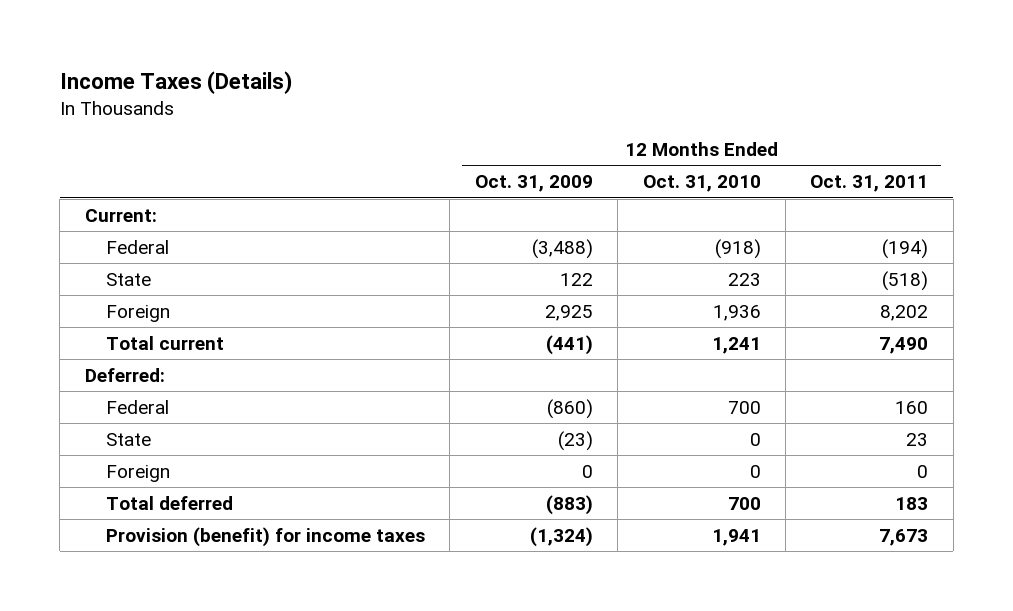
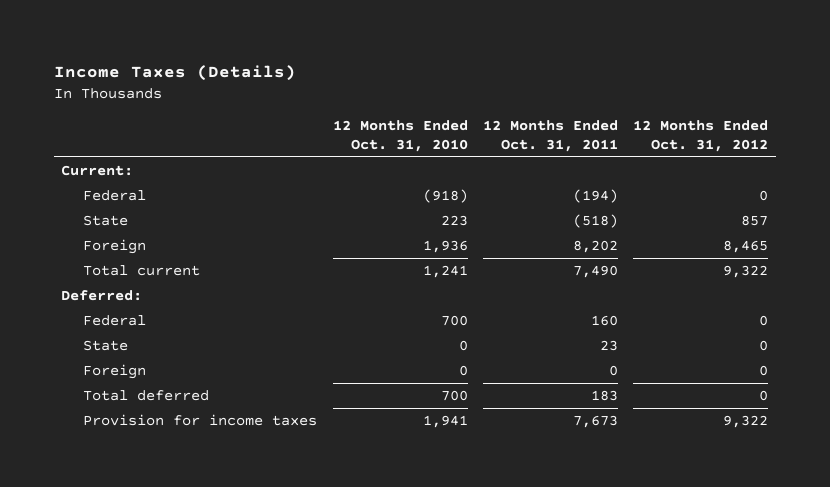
- | 12 Months Ended Oct. 31, 2009 | 12 Months Ended Oct. 31, 2010 | 12 Months Ended Oct. 31, 2011
+ | 12 Months Ended Oct. 31, 2010 | 12 Months Ended Oct. 31, 2011 | 12 Months Ended Oct. 31, 2012
- Provision (benefit) for income taxes | (1,324) | 1,941 | 7,673
+ Provision for income taxes | 1,941 | 7,673 | 9,322

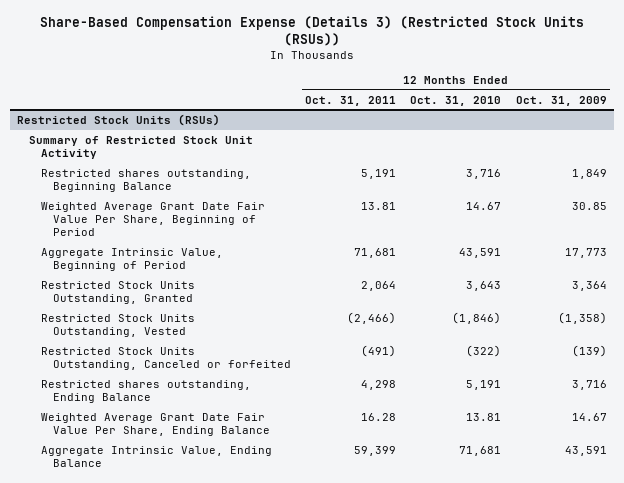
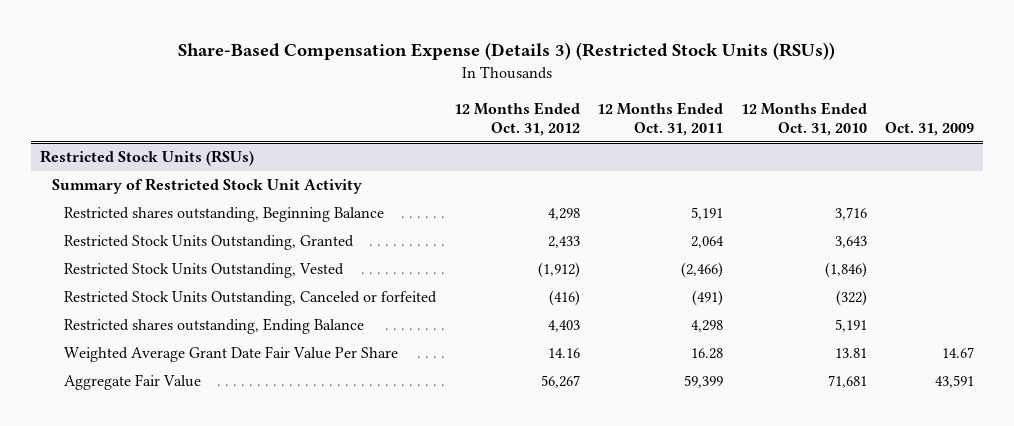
- | 12 Months Ended Oct. 31, 2011 | 12 Months Ended Oct. 31, 2010 | 12 Months Ended Oct. 31, 2009
+ | 12 Months Ended Oct. 31, 2012 | 12 Months Ended Oct. 31, 2011 | 12 Months Ended Oct. 31, 2010 | Oct. 31, 2009
@ Restricted Stock Units (RSUs)
- Weighted Average Grant Date Fair Value Per Share, Beginning of Period | 13.81 | 14.67 | 30.85
- Aggregate Intrinsic Value, Beginning of Period | 71,681 | 43,591 | 17,773
- Weighted Average Grant Date Fair Value Per Share, Ending Balance | 16.28 | 13.81 | 14.67
- Aggregate Intrinsic Value, Ending Balance | 59,399 | 71,681 | 43,591
+ Weighted Average Grant Date Fair Value Per Share | 14.16 | 16.28 | 13.81 | 14.67
+ Aggregate Fair Value | 56,267 | 59,399 | 71,681 | 43,591

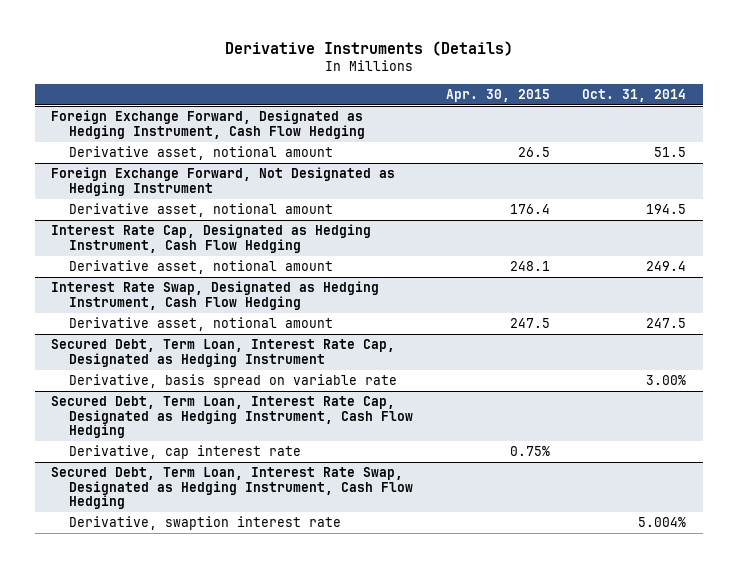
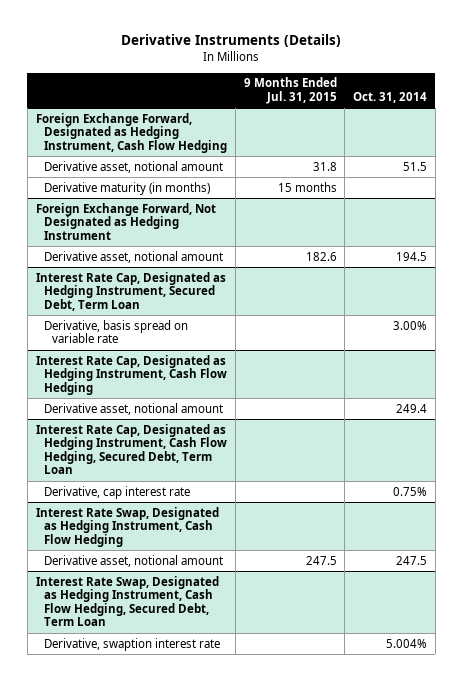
- | Apr. 30, 2015 | Oct. 31, 2014
+ | 9 Months Ended Jul. 31, 2015 | Oct. 31, 2014
@ Foreign Exchange Forward, Designated as Hedging Instrument, Cash Flow Hedging
+ Derivative maturity (in months) | 15 months |
+ Interest Rate Cap, Designated as Hedging Instrument, Secured Debt, Term Loan
+ Derivative, basis spread on variable rate | | 3.00%
+ Interest Rate Cap, Designated as Hedging Instrument, Cash Flow Hedging, Secured Debt, Term Loan
+ Derivative, cap interest rate | | 0.75%
- Secured Debt, Term Loan, Interest Rate Cap, Designated as Hedging Instrument
- Derivative, basis spread on variable rate | | 3.00%
- Secured Debt, Term Loan, Interest Rate Cap, Designated as Hedging Instrument, Cash Flow Hedging
- Derivative, cap interest rate | 0.75% |
- Secured Debt, Term Loan, Interest Rate Swap, Designated as Hedging Instrument, Cash Flow Hedging
+ Interest Rate Swap, Designated as Hedging Instrument, Cash Flow Hedging, Secured Debt, Term Loan

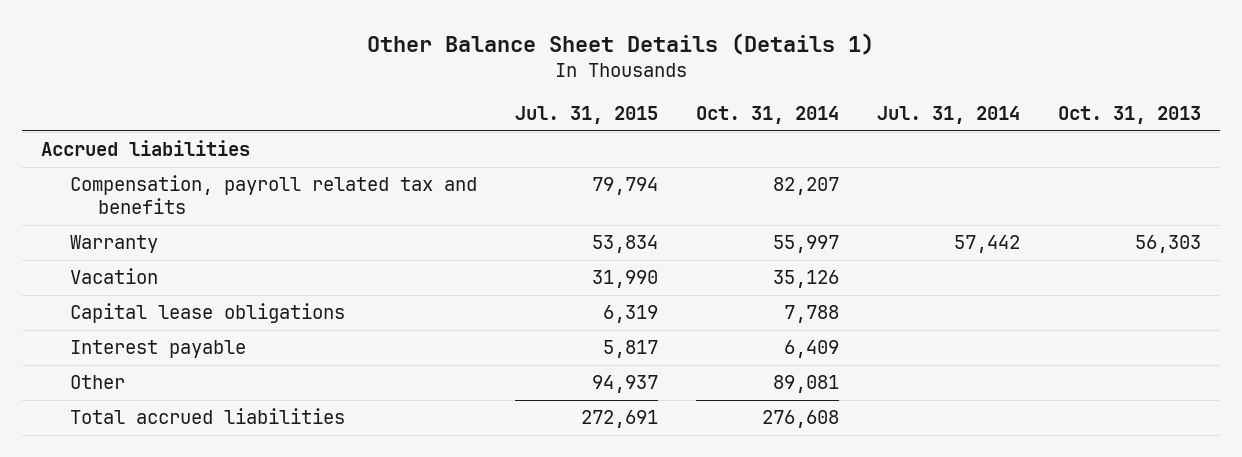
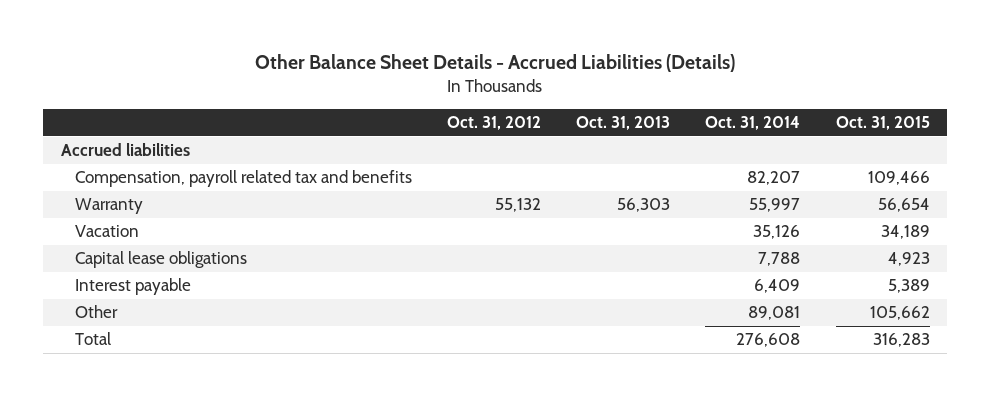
- Other Balance Sheet Details (Details 1)
+ Other Balance Sheet Details - Accrued Liabilities (Details)
- | Jul. 31, 2015 | Oct. 31, 2014 | Jul. 31, 2014 | Oct. 31, 2013
+ | Oct. 31, 2012 | Oct. 31, 2013 | Oct. 31, 2014 | Oct. 31, 2015
- Total accrued liabilities | 272,691 | 276,608 | |
+ Total | | | 276,608 | 316,283

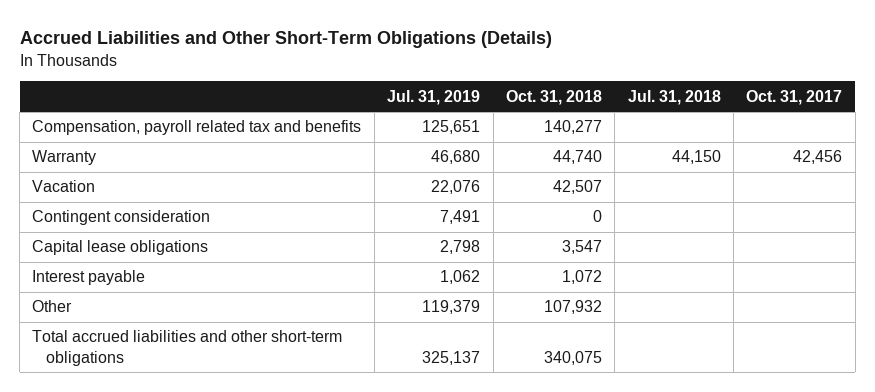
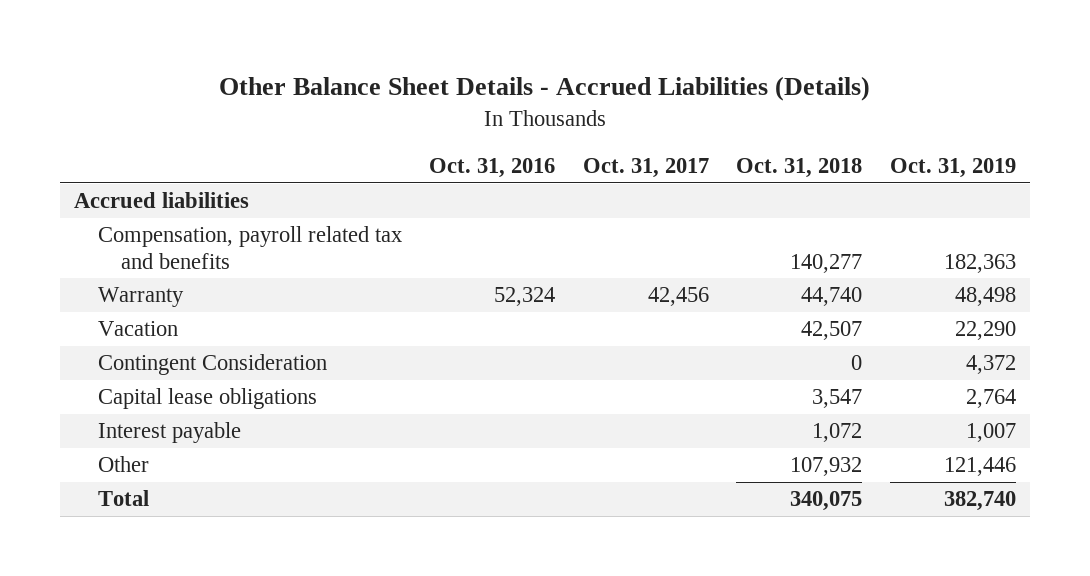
- Accrued Liabilities and Other Short-Term Obligations (Details)
+ Other Balance Sheet Details - Accrued Liabilities (Details)
- | Jul. 31, 2019 | Oct. 31, 2018 | Jul. 31, 2018 | Oct. 31, 2017
+ | Oct. 31, 2016 | Oct. 31, 2017 | Oct. 31, 2018 | Oct. 31, 2019
+ Accrued liabilities
- Contingent consideration | 7,491 | 0 | |
+ Contingent Consideration | | | 0 | 4,372
- Total accrued liabilities and other short-term obligations | 325,137 | 340,075 | |
+ Total | | | 340,075 | 382,740

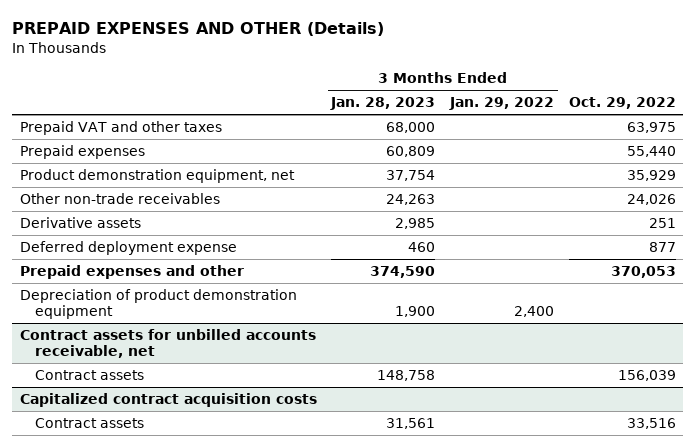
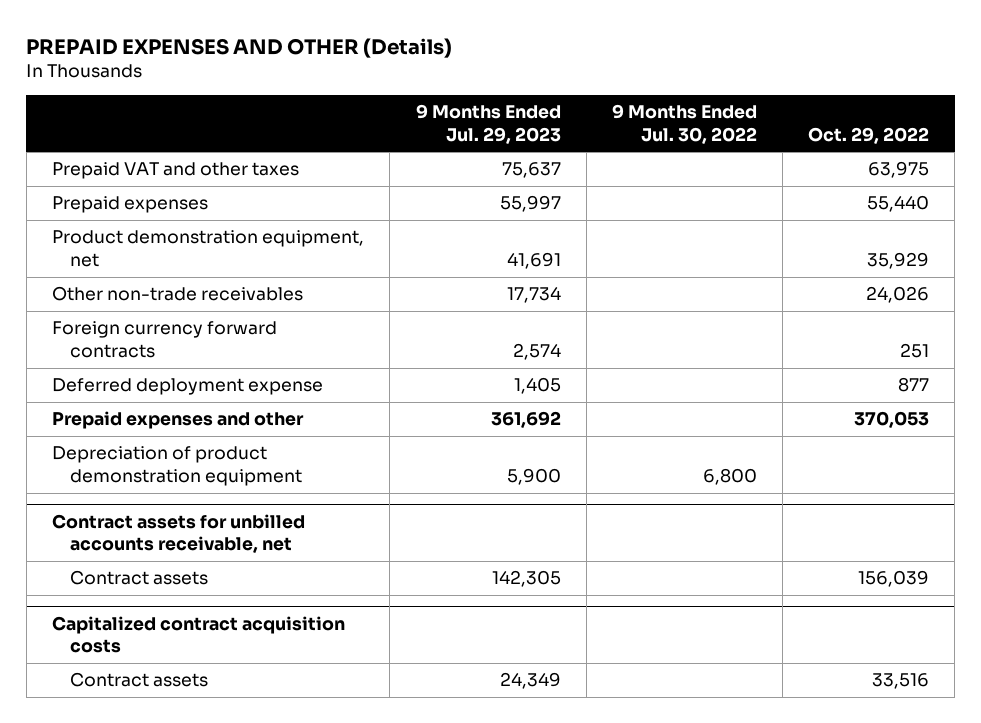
- | 3 Months Ended Jan. 28, 2023 | 3 Months Ended Jan. 29, 2022 | Oct. 29, 2022
+ | 9 Months Ended Jul. 29, 2023 | 9 Months Ended Jul. 30, 2022 | Oct. 29, 2022
- Derivative assets | 2,985 | | 251
+ Foreign currency forward contracts | 2,574 | | 251

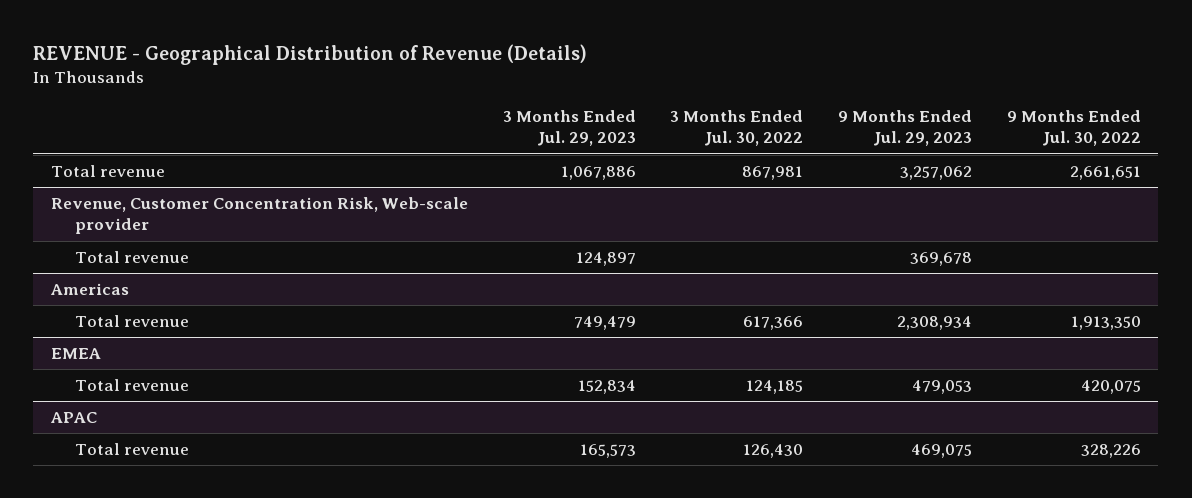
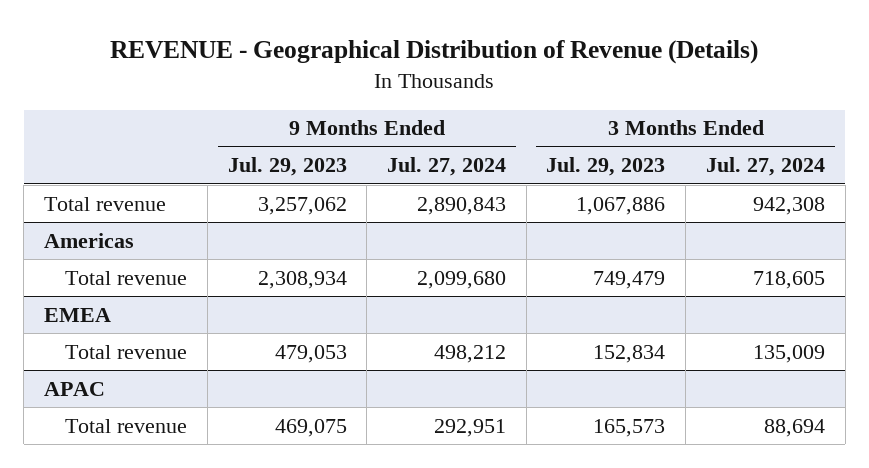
- | 3 Months Ended Jul. 29, 2023 | 3 Months Ended Jul. 30, 2022 | 9 Months Ended Jul. 29, 2023 | 9 Months Ended Jul. 30, 2022
+ | 9 Months Ended Jul. 29, 2023 | 9 Months Ended Jul. 27, 2024 | 3 Months Ended Jul. 29, 2023 | 3 Months Ended Jul. 27, 2024
- Revenue, Customer Concentration Risk, Web-scale provider
- Total revenue | 124,897 | | 369,678 |

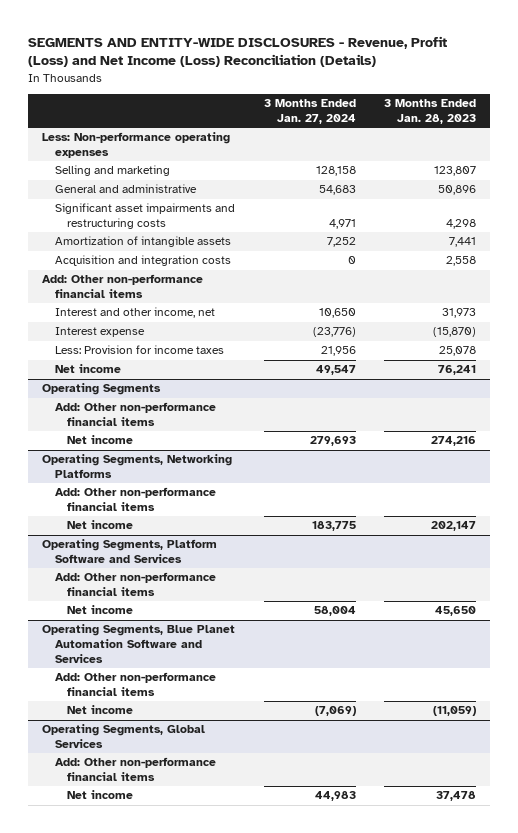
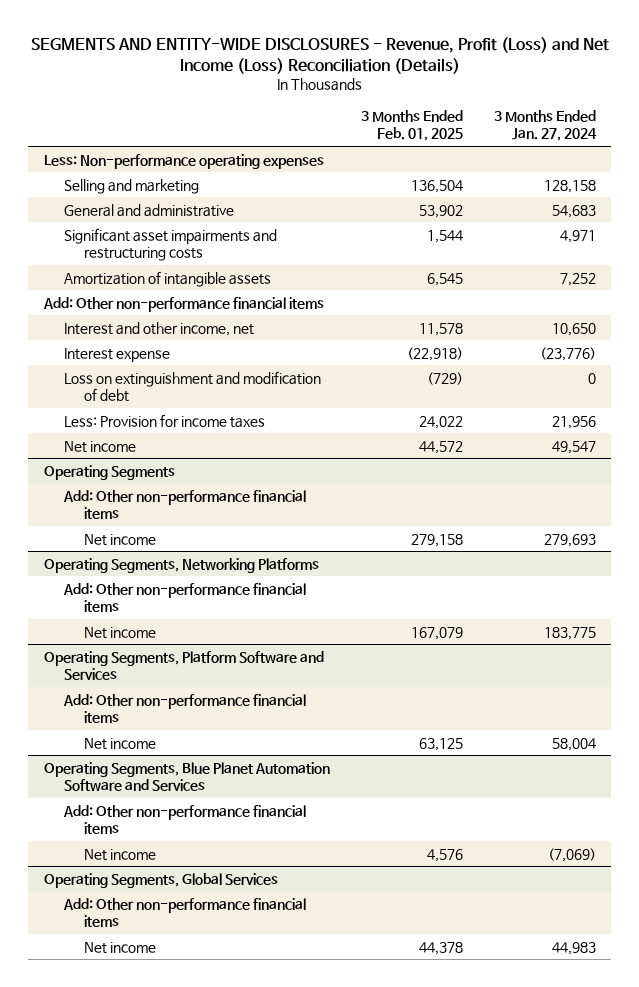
- | 3 Months Ended Jan. 27, 2024 | 3 Months Ended Jan. 28, 2023
+ | 3 Months Ended Feb. 01, 2025 | 3 Months Ended Jan. 27, 2024
- Acquisition and integration costs | 0 | 2,558
+ Loss on extinguishment and modification of debt | (729) | 0

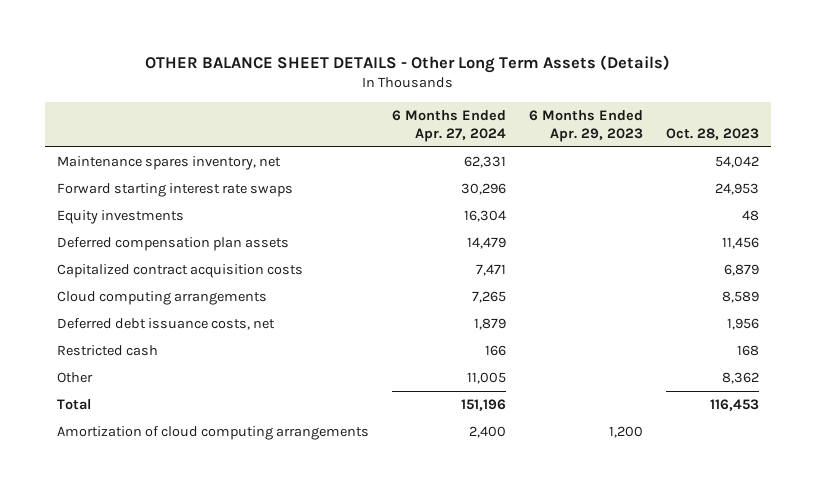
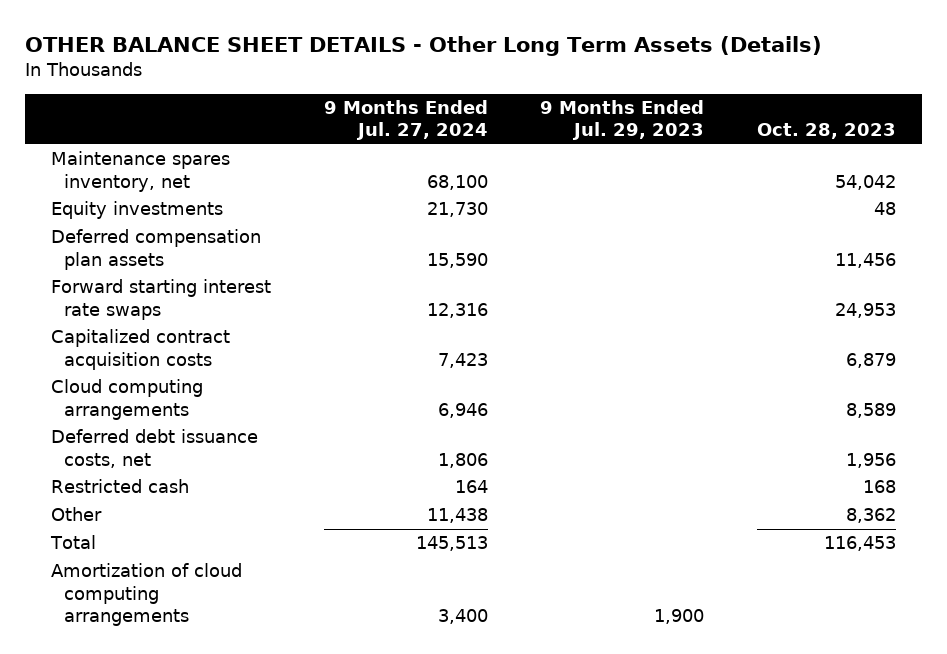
- | 6 Months Ended Apr. 27, 2024 | 6 Months Ended Apr. 29, 2023 | Oct. 28, 2023
+ | 9 Months Ended Jul. 27, 2024 | 9 Months Ended Jul. 29, 2023 | Oct. 28, 2023
moved down: Forward starting interest rate swaps | 12,316 | | 24,953

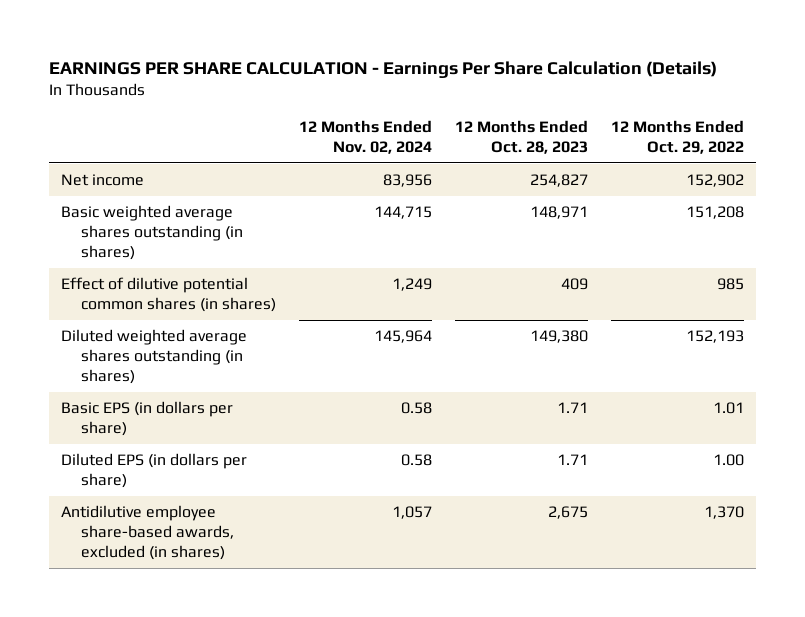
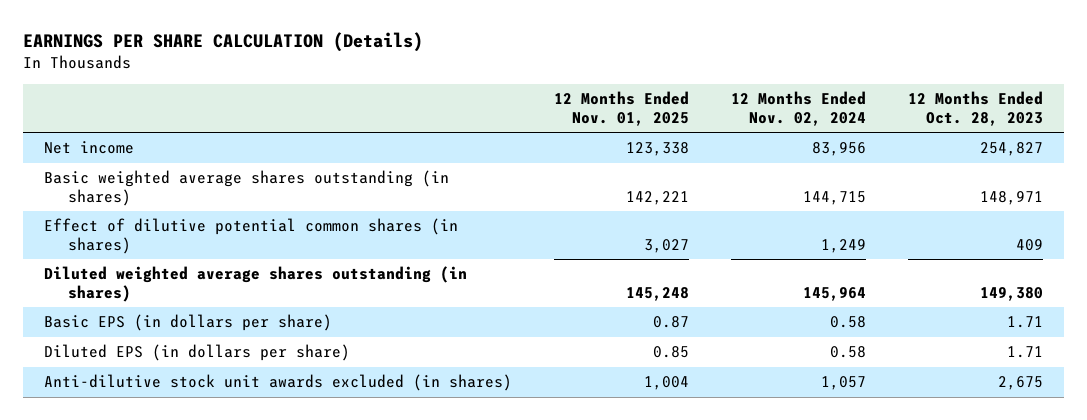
- EARNINGS PER SHARE CALCULATION - Earnings Per Share Calculation (Details)
+ EARNINGS PER SHARE CALCULATION (Details)
- | 12 Months Ended Nov. 02, 2024 | 12 Months Ended Oct. 28, 2023 | 12 Months Ended Oct. 29, 2022
+ | 12 Months Ended Nov. 01, 2025 | 12 Months Ended Nov. 02, 2024 | 12 Months Ended Oct. 28, 2023
- Antidilutive employee share-based awards, excluded (in shares) | 1,057 | 2,675 | 1,370
+ Anti-dilutive stock unit awards excluded (in shares) | 1,004 | 1,057 | 2,675

